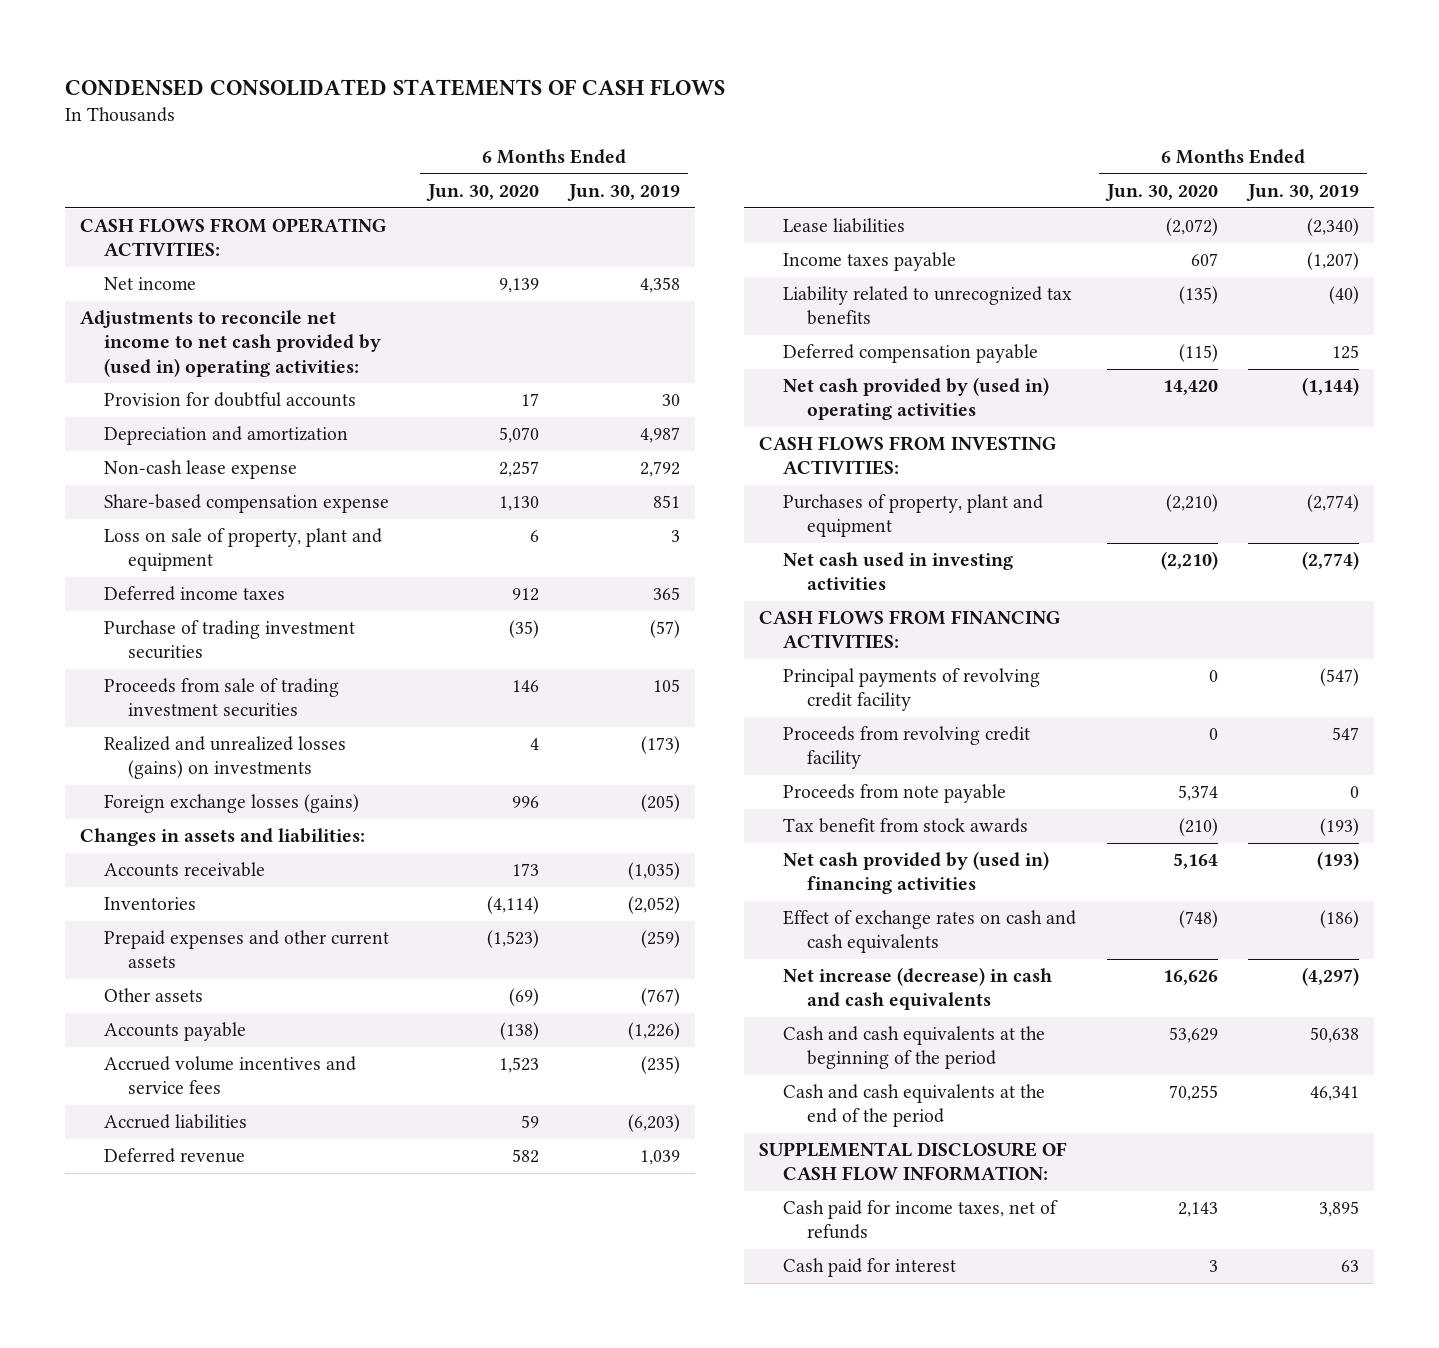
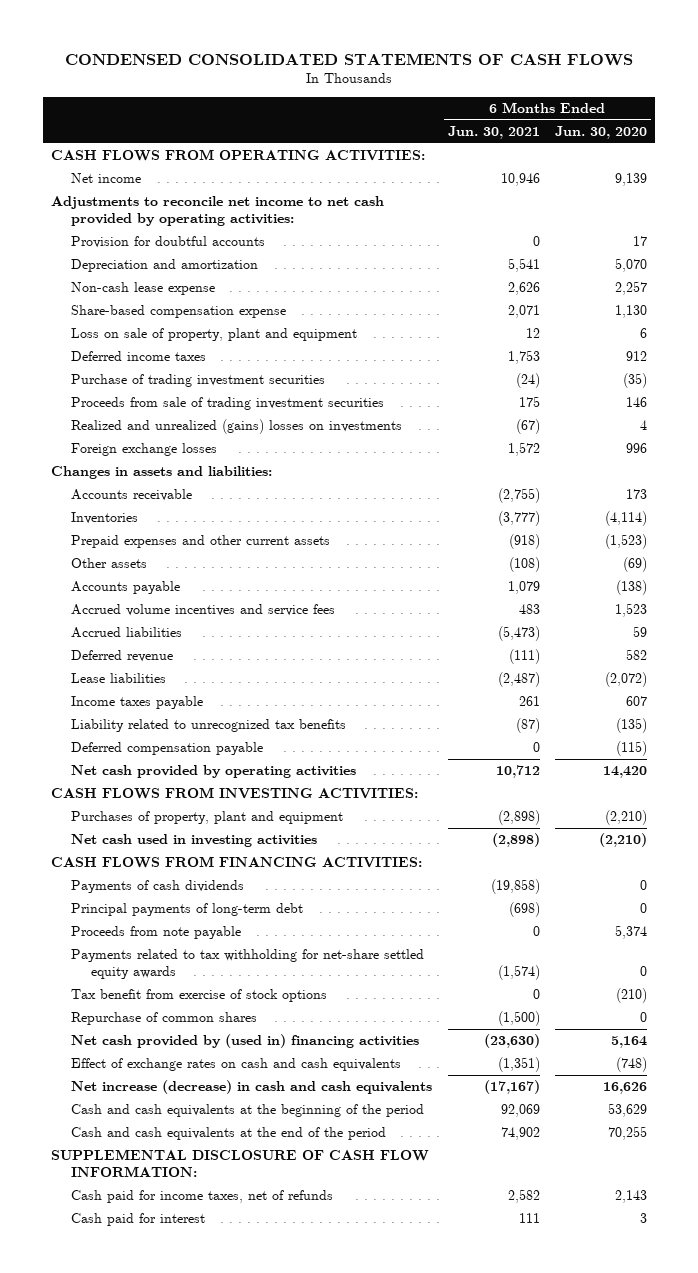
- | 6 Months Ended Jun. 30, 2020 | 6 Months Ended Jun. 30, 2019
+ | 6 Months Ended Jun. 30, 2021 | 6 Months Ended Jun. 30, 2020
- Adjustments to reconcile net income to net cash provided by (used in) operating activities:
+ Adjustments to reconcile net income to net cash provided by operating activities:
- Realized and unrealized losses (gains) on investments | 4 | (173)
- Foreign exchange losses (gains) | 996 | (205)
+ Realized and unrealized (gains) losses on investments | (67) | 4
+ Foreign exchange losses | 1,572 | 996
- Net cash provided by (used in) operating activities | 14,420 | (1,144)
+ Net cash provided by operating activities | 10,712 | 14,420
- Principal payments of revolving credit facility | 0 | (547)
- Proceeds from revolving credit facility | 0 | 547
+ Payments of cash dividends | (19,858) | 0
+ Principal payments of long-term debt | (698) | 0
- Tax benefit from stock awards | (210) | (193)
+ Payments related to tax withholding for net-share settled equity awards | (1,574) | 0
+ Tax benefit from exercise of stock options | 0 | (210)
+ Repurchase of common shares | (1,500) | 0

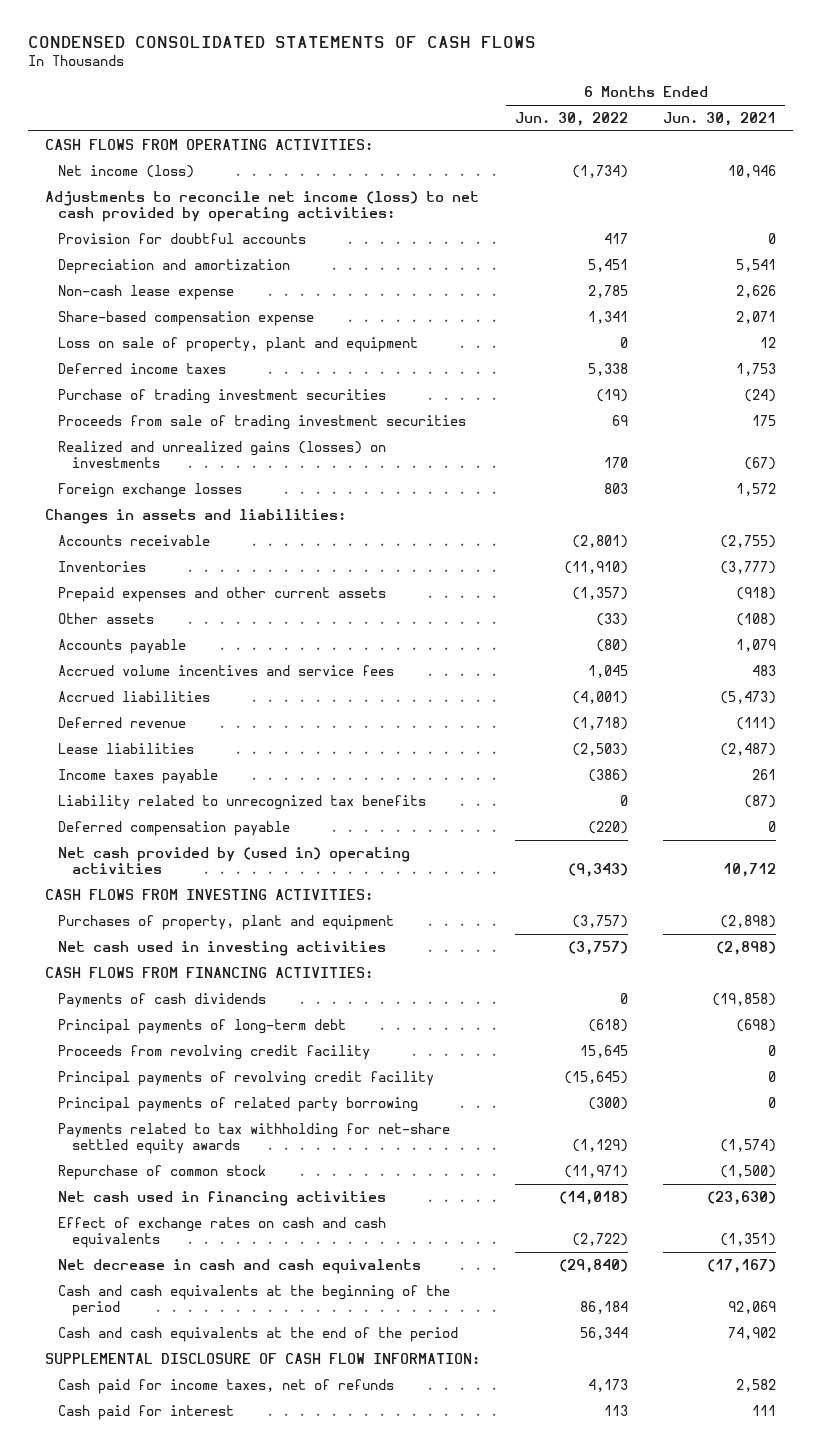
- | 6 Months Ended Jun. 30, 2021 | 6 Months Ended Jun. 30, 2020
+ | 6 Months Ended Jun. 30, 2022 | 6 Months Ended Jun. 30, 2021
- Net income | 10,946 | 9,139
- Adjustments to reconcile net income to net cash provided by operating activities:
+ Net income (loss) | (1,734) | 10,946
+ Adjustments to reconcile net income (loss) to net cash provided by operating activities:
- Realized and unrealized (gains) losses on investments | (67) | 4
+ Realized and unrealized gains (losses) on investments | 170 | (67)
- Net cash provided by operating activities | 10,712 | 14,420
+ Net cash provided by (used in) operating activities | (9,343) | 10,712
- Proceeds from note payable | 0 | 5,374
+ Proceeds from revolving credit facility | 15,645 | 0
+ Principal payments of revolving credit facility | (15,645) | 0
+ Principal payments of related party borrowing | (300) | 0
- Tax benefit from exercise of stock options | 0 | (210)
- Repurchase of common shares | (1,500) | 0
- Net cash provided by (used in) financing activities | (23,630) | 5,164
+ Repurchase of common stock | (11,971) | (1,500)
+ Net cash used in financing activities | (14,018) | (23,630)
- Net increase (decrease) in cash and cash equivalents | (17,167) | 16,626
+ Net decrease in cash and cash equivalents | (29,840) | (17,167)

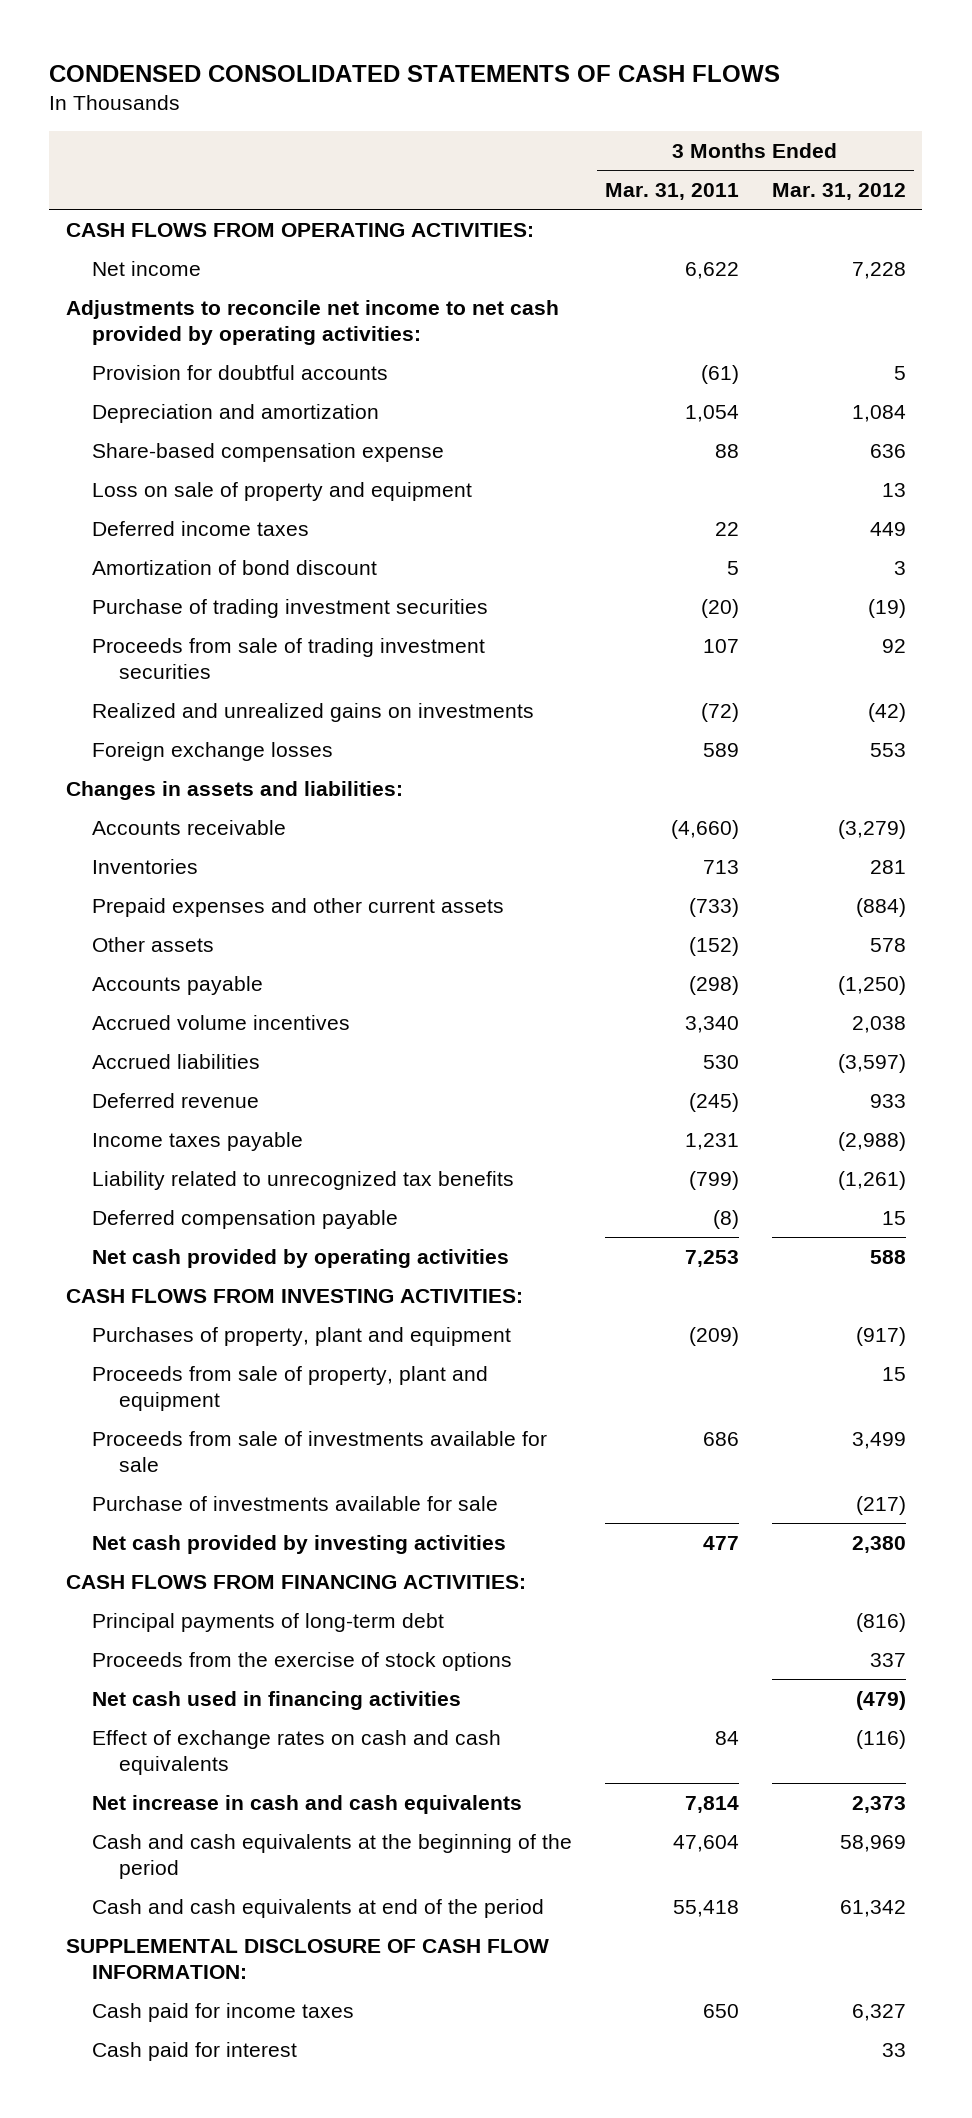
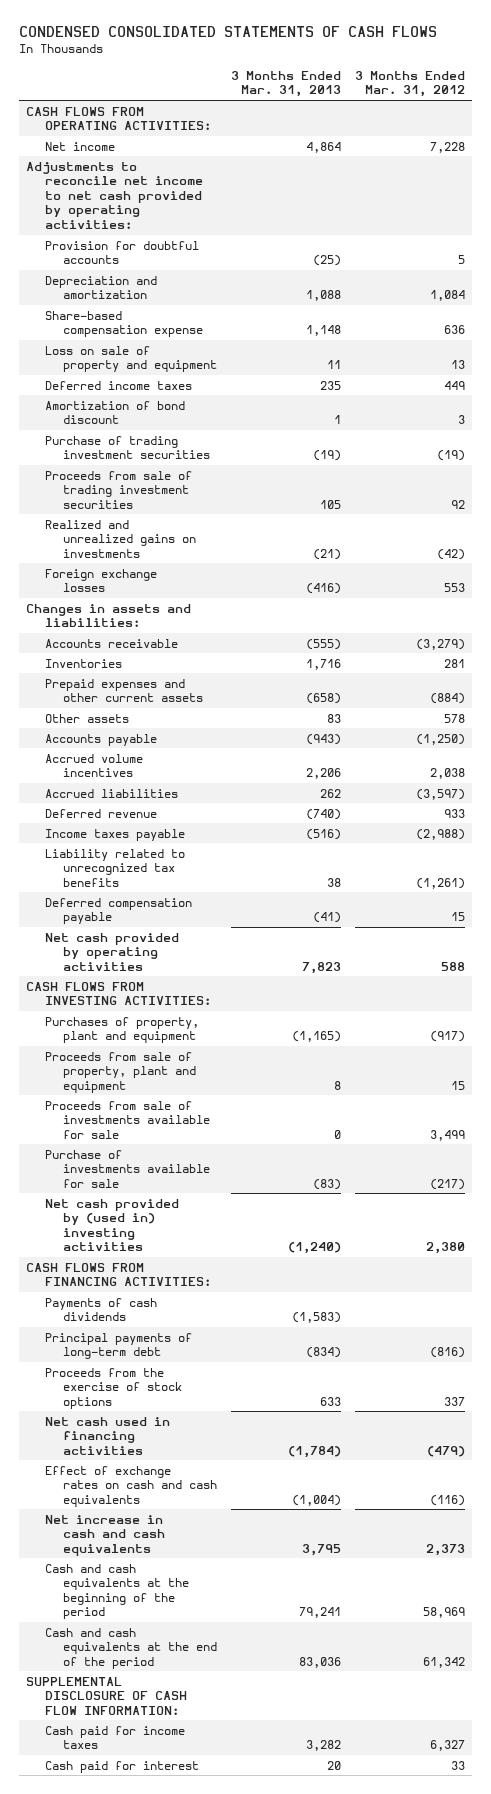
- | 3 Months Ended Mar. 31, 2011 | 3 Months Ended Mar. 31, 2012
+ | 3 Months Ended Mar. 31, 2013 | 3 Months Ended Mar. 31, 2012
- Net cash provided by investing activities | 477 | 2,380
+ Net cash provided by (used in) investing activities | (1,240) | 2,380
+ Payments of cash dividends | (1,583) |
- Cash and cash equivalents at end of the period | 55,418 | 61,342
+ Cash and cash equivalents at the end of the period | 83,036 | 61,342

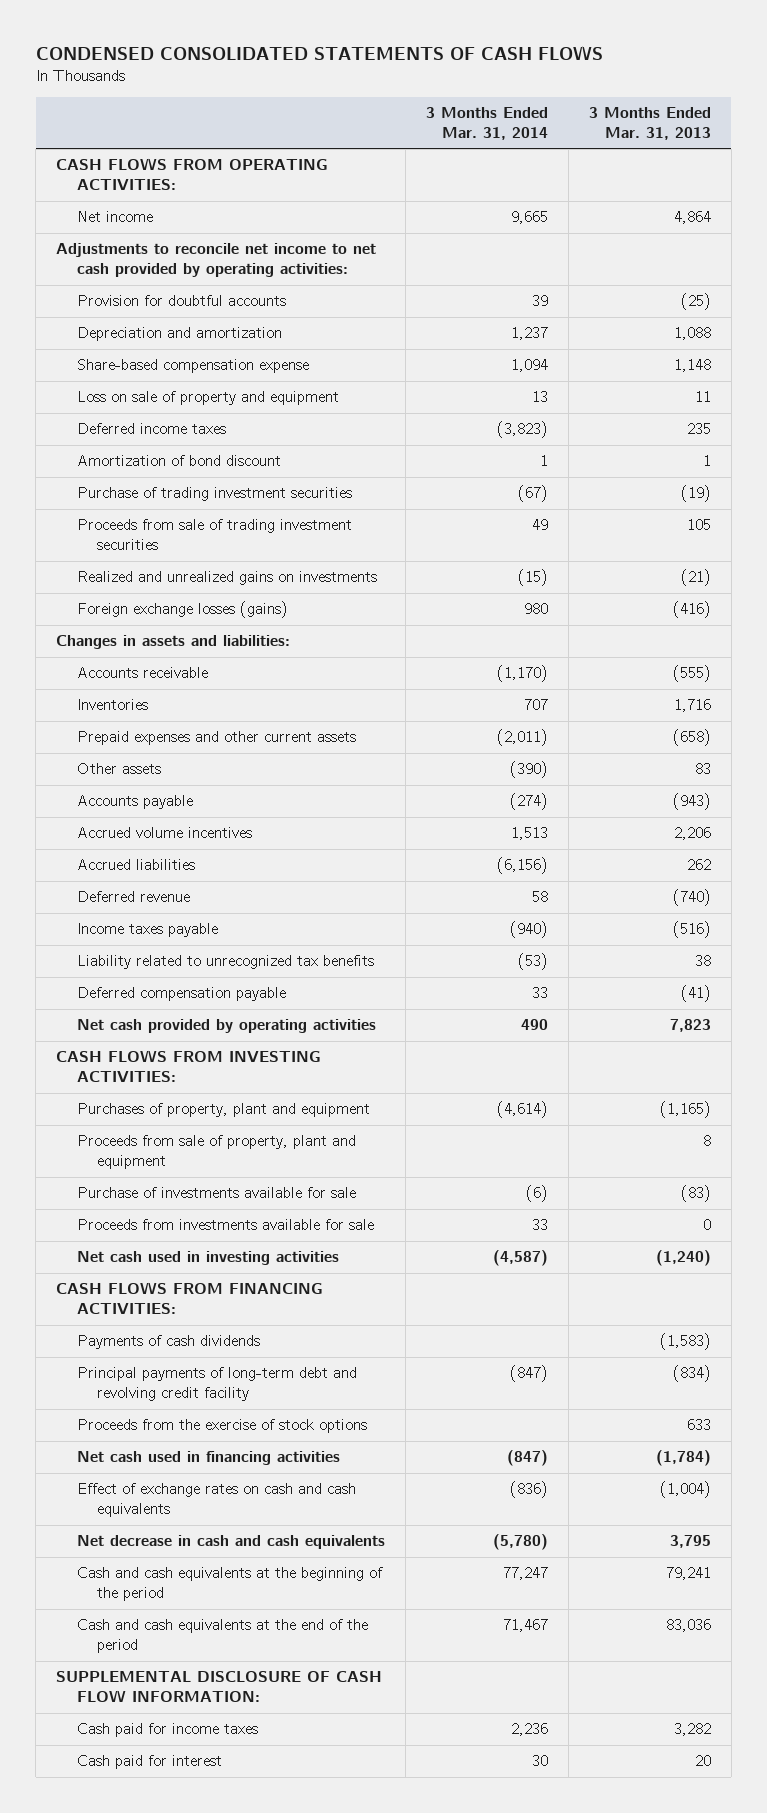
- | 3 Months Ended Mar. 31, 2013 | 3 Months Ended Mar. 31, 2012
+ | 3 Months Ended Mar. 31, 2014 | 3 Months Ended Mar. 31, 2013
- Foreign exchange losses | (416) | 553
+ Foreign exchange losses (gains) | 980 | (416)
- Proceeds from sale of investments available for sale | 0 | 3,499
- Net cash provided by (used in) investing activities | (1,240) | 2,380
+ Proceeds from investments available for sale | 33 | 0
+ Net cash used in investing activities | (4,587) | (1,240)
- Principal payments of long-term debt | (834) | (816)
+ Principal payments of long-term debt and revolving credit facility | (847) | (834)
- Net increase in cash and cash equivalents | 3,795 | 2,373
+ Net decrease in cash and cash equivalents | (5,780) | 3,795

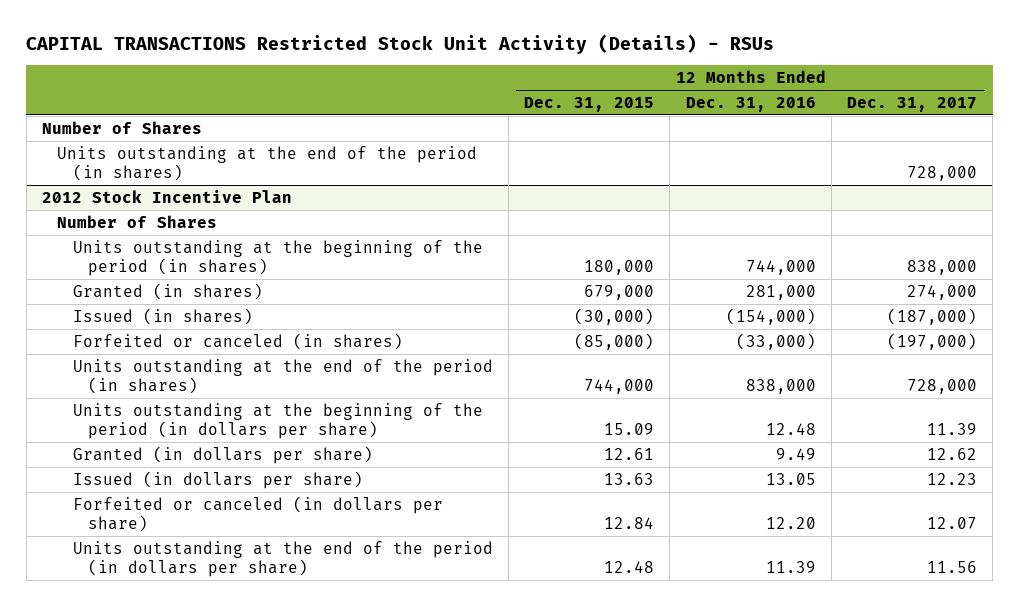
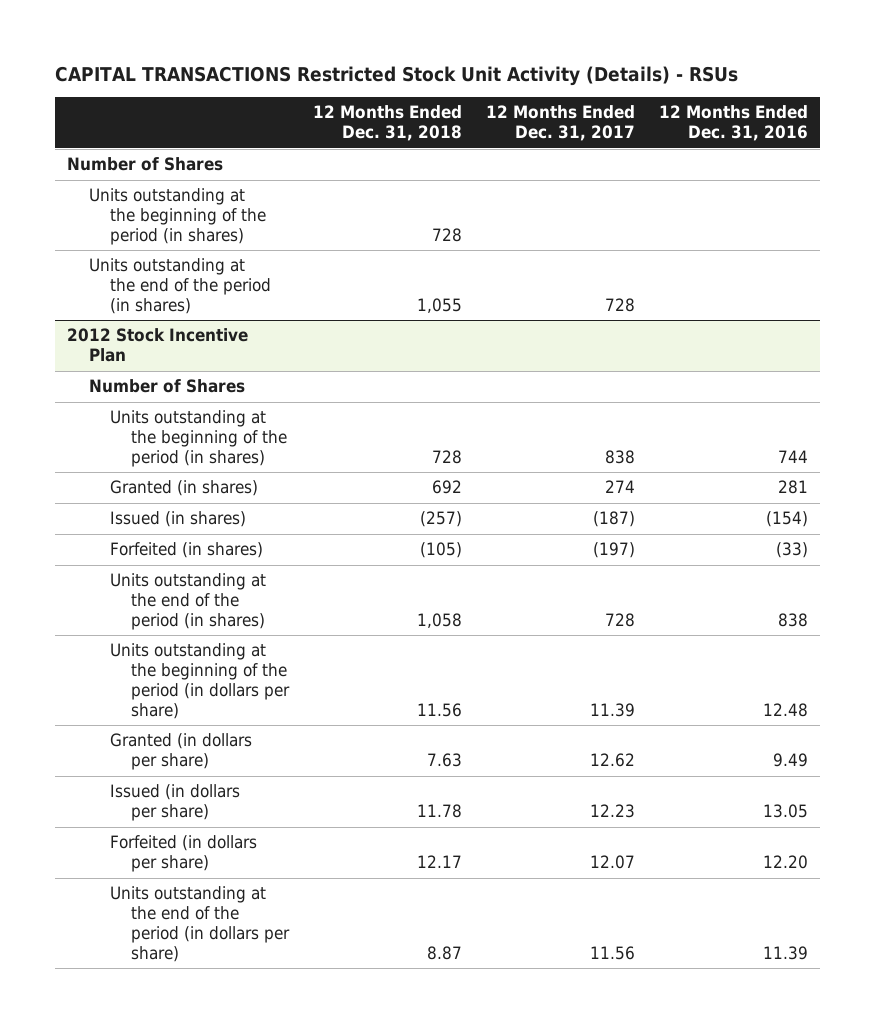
- | 12 Months Ended Dec. 31, 2015 | 12 Months Ended Dec. 31, 2016 | 12 Months Ended Dec. 31, 2017
+ | 12 Months Ended Dec. 31, 2018 | 12 Months Ended Dec. 31, 2017 | 12 Months Ended Dec. 31, 2016
- Units outstanding at the end of the period (in shares) | | | 728,000
+ Units outstanding at the beginning of the period (in shares) | 728 | |
+ Units outstanding at the end of the period (in shares) | 1,055 | 728 |
@ 2012 Stock Incentive Plan
- Units outstanding at the beginning of the period (in shares) | 180,000 | 744,000 | 838,000
- Granted (in shares) | 679,000 | 281,000 | 274,000
- Issued (in shares) | (30,000) | (154,000) | (187,000)
- Forfeited or canceled (in shares) | (85,000) | (33,000) | (197,000)
- Units outstanding at the end of the period (in shares) | 744,000 | 838,000 | 728,000
+ Units outstanding at the beginning of the period (in shares) | 728 | 838 | 744
+ Granted (in shares) | 692 | 274 | 281
+ Issued (in shares) | (257) | (187) | (154)
+ Forfeited (in shares) | (105) | (197) | (33)
+ Units outstanding at the end of the period (in shares) | 1,058 | 728 | 838
- Forfeited or canceled (in dollars per share) | 12.84 | 12.20 | 12.07
+ Forfeited (in dollars per share) | 12.17 | 12.07 | 12.20

